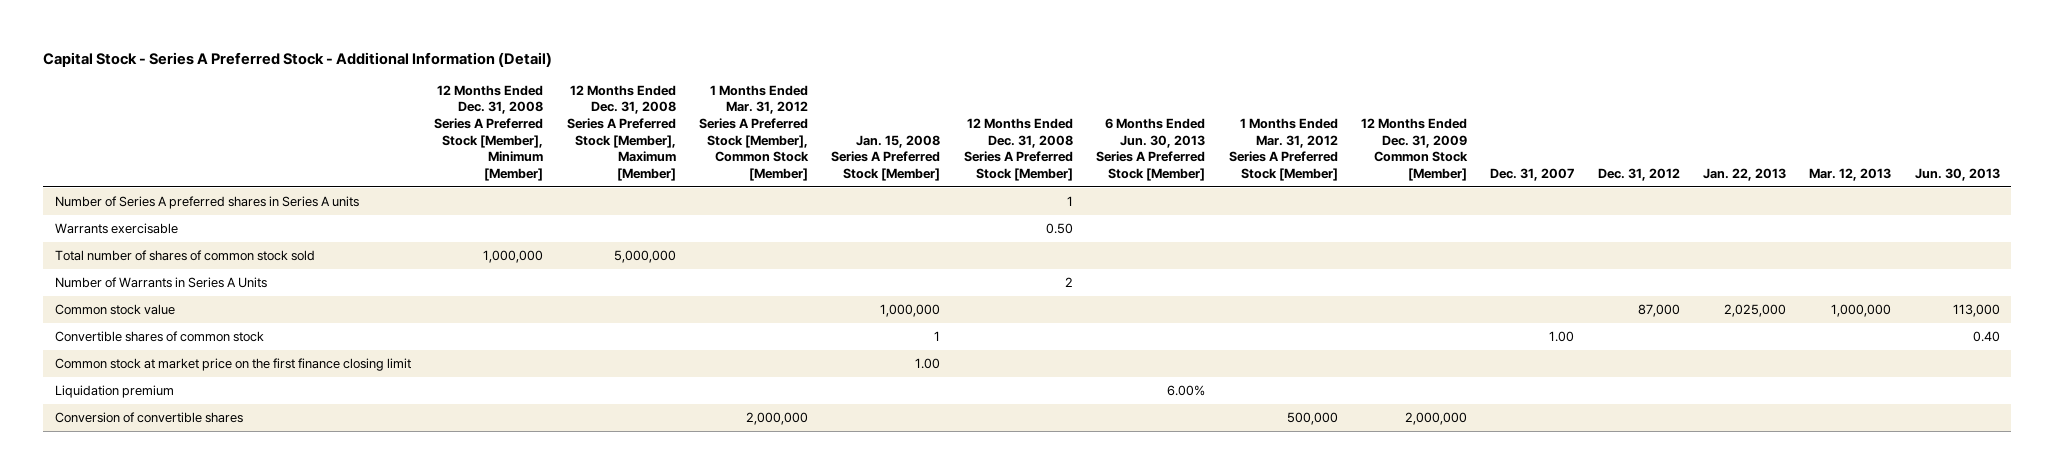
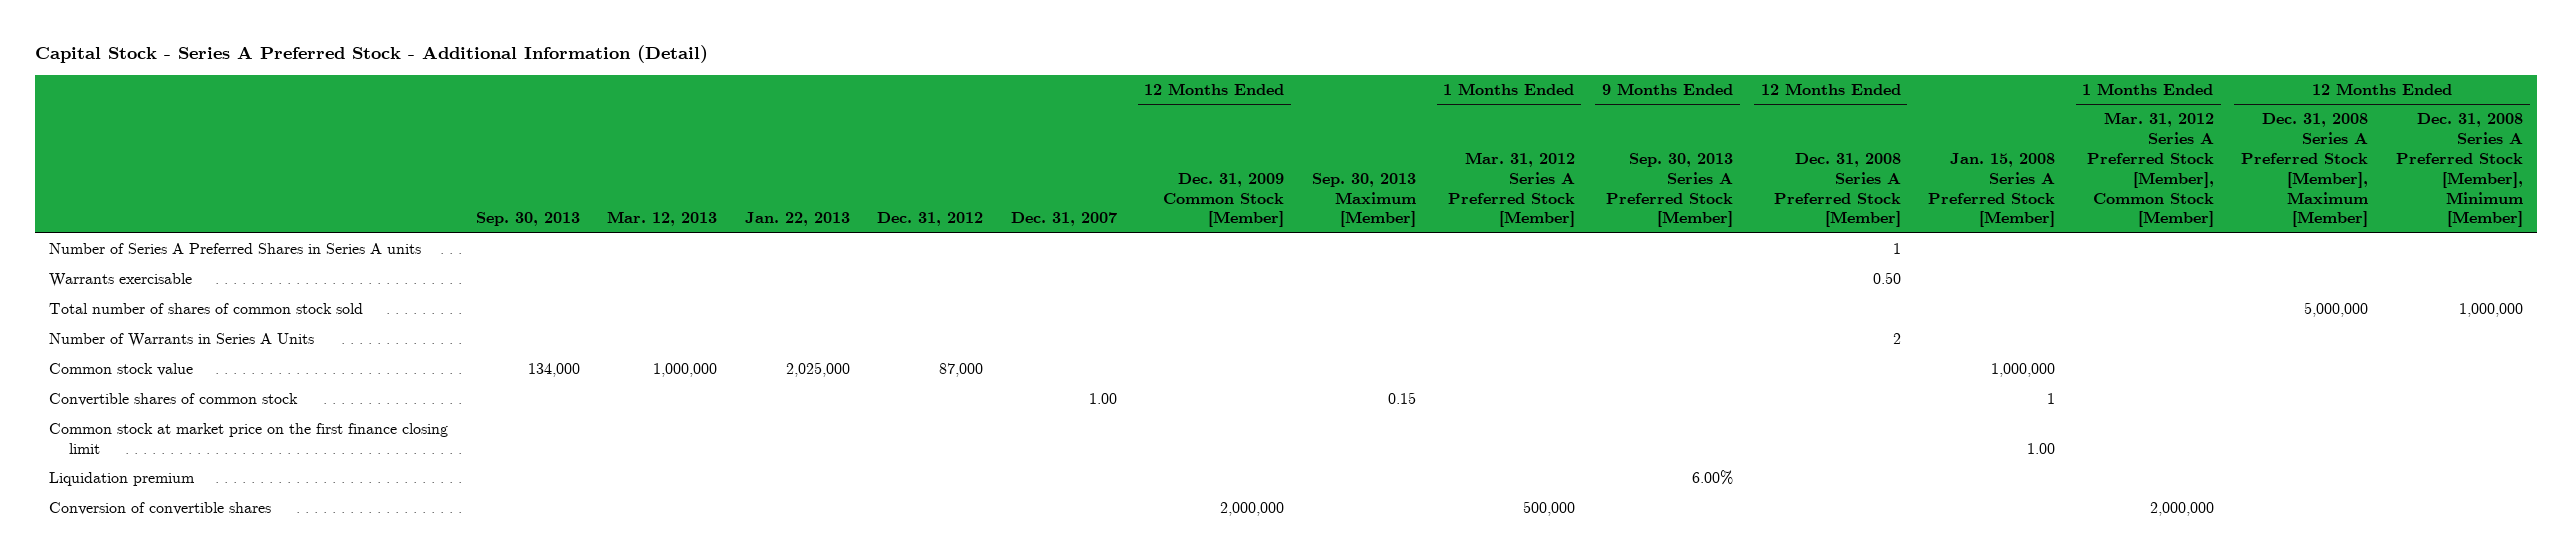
- | 12 Months Ended Dec. 31, 2008 Series A Preferred Stock [Member], Minimum [Member] | 12 Months Ended Dec. 31, 2008 Series A Preferred Stock [Member], Maximum [Member] | 1 Months Ended Mar. 31, 2012 Series A Preferred Stock [Member], Common Stock [Member] | Jan. 15, 2008 Series A Preferred Stock [Member] | 12 Months Ended Dec. 31, 2008 Series A Preferred Stock [Member] | 6 Months Ended Jun. 30, 2013 Series A Preferred Stock [Member] | 1 Months Ended Mar. 31, 2012 Series A Preferred Stock [Member] | 12 Months Ended Dec. 31, 2009 Common Stock [Member] | Dec. 31, 2007 | Dec. 31, 2012 | Jan. 22, 2013 | Mar. 12, 2013 | Jun. 30, 2013
+ | Sep. 30, 2013 | Mar. 12, 2013 | Jan. 22, 2013 | Dec. 31, 2012 | Dec. 31, 2007 | 12 Months Ended Dec. 31, 2009 Common Stock [Member] | Sep. 30, 2013 Maximum [Member] | 1 Months Ended Mar. 31, 2012 Series A Preferred Stock [Member] | 9 Months Ended Sep. 30, 2013 Series A Preferred Stock [Member] | 12 Months Ended Dec. 31, 2008 Series A Preferred Stock [Member] | Jan. 15, 2008 Series A Preferred Stock [Member] | 1 Months Ended Mar. 31, 2012 Series A Preferred Stock [Member], Common Stock [Member] | 12 Months Ended Dec. 31, 2008 Series A Preferred Stock [Member], Maximum [Member] | 12 Months Ended Dec. 31, 2008 Series A Preferred Stock [Member], Minimum [Member]
- Number of Series A preferred shares in Series A units | | | | | 1 | | | | | | | |
+ Number of Series A Preferred Shares in Series A units | | | | | | | | | | 1 | | | |

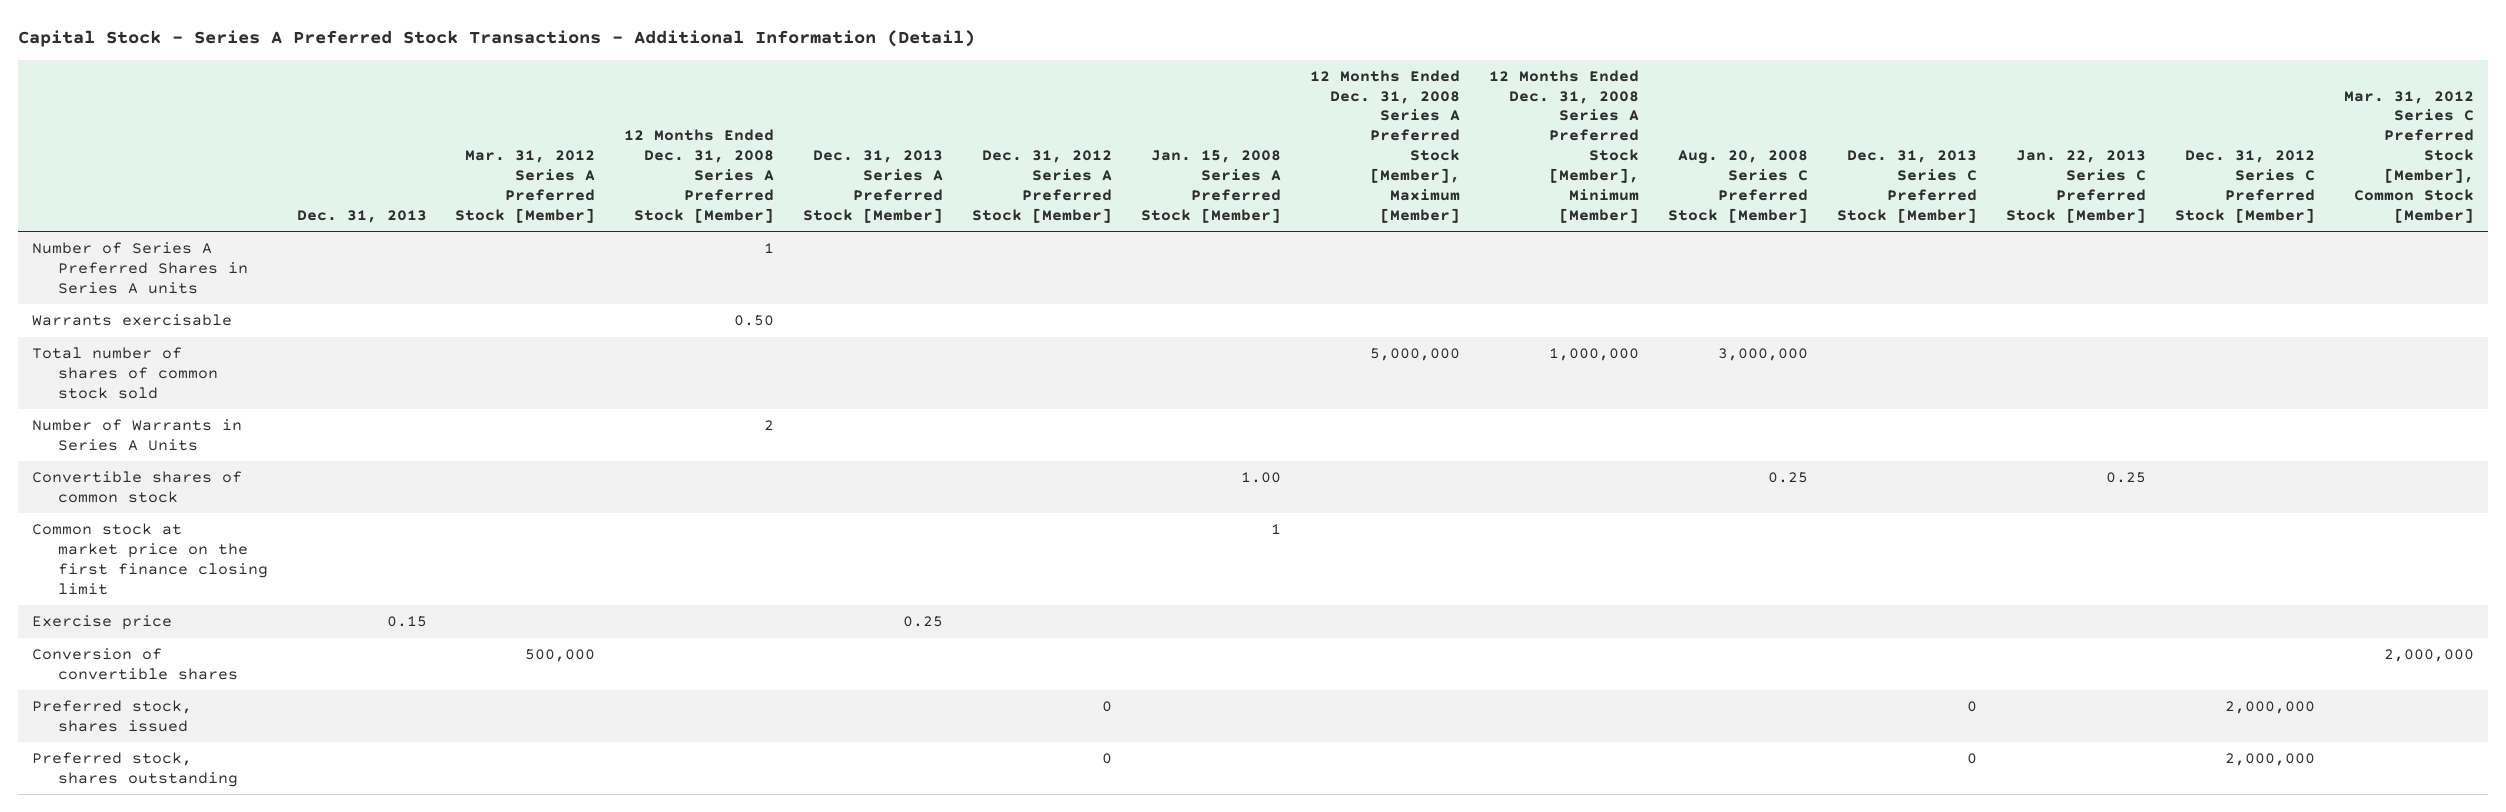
- Capital Stock - Series A Preferred Stock - Additional Information (Detail)
+ Capital Stock - Series A Preferred Stock Transactions - Additional Information (Detail)
- | Sep. 30, 2013 | Mar. 12, 2013 | Jan. 22, 2013 | Dec. 31, 2012 | Dec. 31, 2007 | 12 Months Ended Dec. 31, 2009 Common Stock [Member] | Sep. 30, 2013 Maximum [Member] | 1 Months Ended Mar. 31, 2012 Series A Preferred Stock [Member] | 9 Months Ended Sep. 30, 2013 Series A Preferred Stock [Member] | 12 Months Ended Dec. 31, 2008 Series A Preferred Stock [Member] | Jan. 15, 2008 Series A Preferred Stock [Member] | 1 Months Ended Mar. 31, 2012 Series A Preferred Stock [Member], Common Stock [Member] | 12 Months Ended Dec. 31, 2008 Series A Preferred Stock [Member], Maximum [Member] | 12 Months Ended Dec. 31, 2008 Series A Preferred Stock [Member], Minimum [Member]
+ | Dec. 31, 2013 | Mar. 31, 2012 Series A Preferred Stock [Member] | 12 Months Ended Dec. 31, 2008 Series A Preferred Stock [Member] | Dec. 31, 2013 Series A Preferred Stock [Member] | Dec. 31, 2012 Series A Preferred Stock [Member] | Jan. 15, 2008 Series A Preferred Stock [Member] | 12 Months Ended Dec. 31, 2008 Series A Preferred Stock [Member], Maximum [Member] | 12 Months Ended Dec. 31, 2008 Series A Preferred Stock [Member], Minimum [Member] | Aug. 20, 2008 Series C Preferred Stock [Member] | Dec. 31, 2013 Series C Preferred Stock [Member] | Jan. 22, 2013 Series C Preferred Stock [Member] | Dec. 31, 2012 Series C Preferred Stock [Member] | Mar. 31, 2012 Series C Preferred Stock [Member], Common Stock [Member]
- Common stock value | 134,000 | 1,000,000 | 2,025,000 | 87,000 | | | | | | | 1,000,000 | | |
- Convertible shares of common stock | | | | | 1.00 | | 0.15 | | | | 1 | | |
- Common stock at market price on the first finance closing limit | | | | | | | | | | | 1.00 | | |
- Liquidation premium | | | | | | | | | 6.00% | | | | |
+ Convertible shares of common stock | | | | | | 1.00 | | | 0.25 | | 0.25 | |
+ Common stock at market price on the first finance closing limit | | | | | | 1 | | | | | | |
+ Exercise price | 0.15 | | | 0.25 | | | | | | | | |
+ Preferred stock, shares issued | | | | | 0 | | | | | 0 | | 2,000,000 |
+ Preferred stock, shares outstanding | | | | | 0 | | | | | 0 | | 2,000,000 |

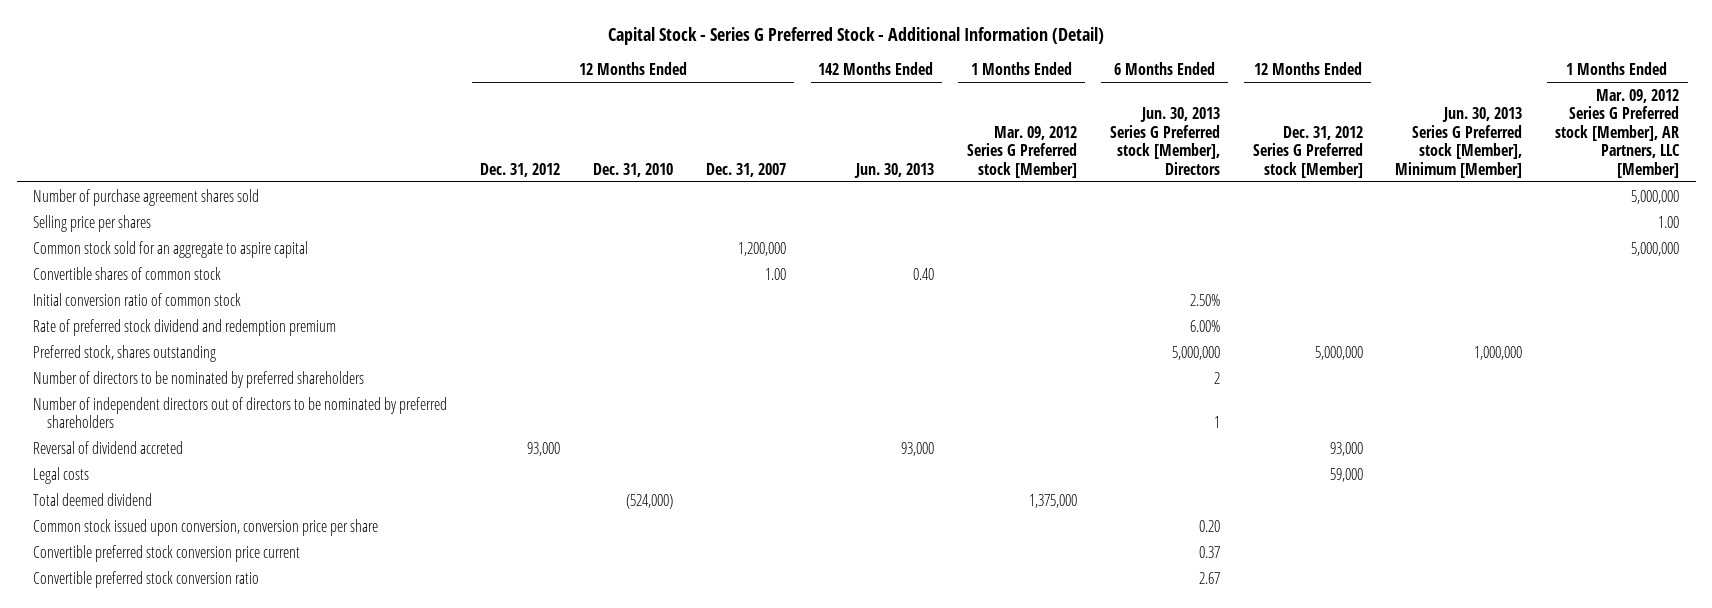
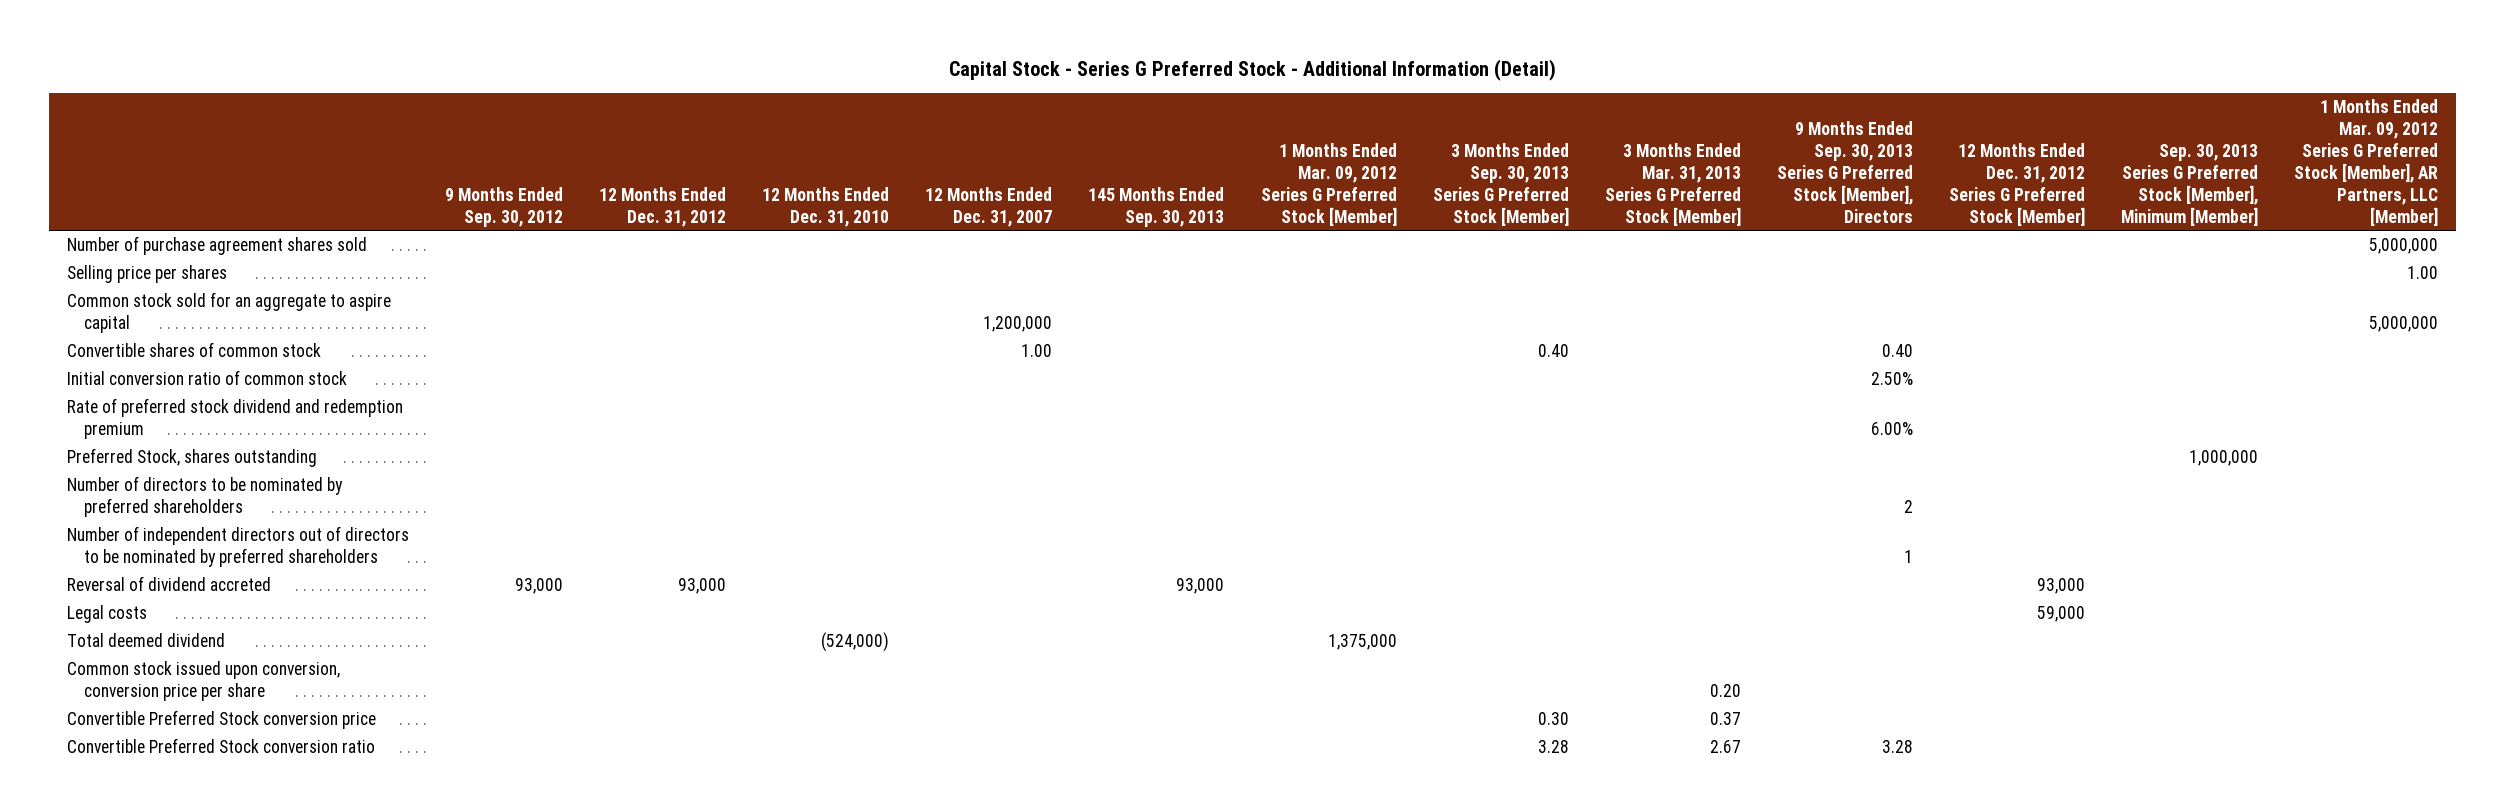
- | 12 Months Ended Dec. 31, 2012 | 12 Months Ended Dec. 31, 2010 | 12 Months Ended Dec. 31, 2007 | 142 Months Ended Jun. 30, 2013 | 1 Months Ended Mar. 09, 2012 Series G Preferred stock [Member] | 6 Months Ended Jun. 30, 2013 Series G Preferred stock [Member], Directors | 12 Months Ended Dec. 31, 2012 Series G Preferred stock [Member] | Jun. 30, 2013 Series G Preferred stock [Member], Minimum [Member] | 1 Months Ended Mar. 09, 2012 Series G Preferred stock [Member], AR Partners, LLC [Member]
+ | 9 Months Ended Sep. 30, 2012 | 12 Months Ended Dec. 31, 2012 | 12 Months Ended Dec. 31, 2010 | 12 Months Ended Dec. 31, 2007 | 145 Months Ended Sep. 30, 2013 | 1 Months Ended Mar. 09, 2012 Series G Preferred Stock [Member] | 3 Months Ended Sep. 30, 2013 Series G Preferred Stock [Member] | 3 Months Ended Mar. 31, 2013 Series G Preferred Stock [Member] | 9 Months Ended Sep. 30, 2013 Series G Preferred Stock [Member], Directors | 12 Months Ended Dec. 31, 2012 Series G Preferred Stock [Member] | Sep. 30, 2013 Series G Preferred Stock [Member], Minimum [Member] | 1 Months Ended Mar. 09, 2012 Series G Preferred Stock [Member], AR Partners, LLC [Member]
- Preferred stock, shares outstanding | | | | | | 5,000,000 | 5,000,000 | 1,000,000 |
+ Preferred Stock, shares outstanding | | | | | | | | | | | 1,000,000 |
- Convertible preferred stock conversion price current | | | | | | 0.37 | | |
- Convertible preferred stock conversion ratio | | | | | | 2.67 | | |
+ Convertible Preferred Stock conversion price | | | | | | | 0.30 | 0.37 | | | |
+ Convertible Preferred Stock conversion ratio | | | | | | | 3.28 | 2.67 | 3.28 | | |

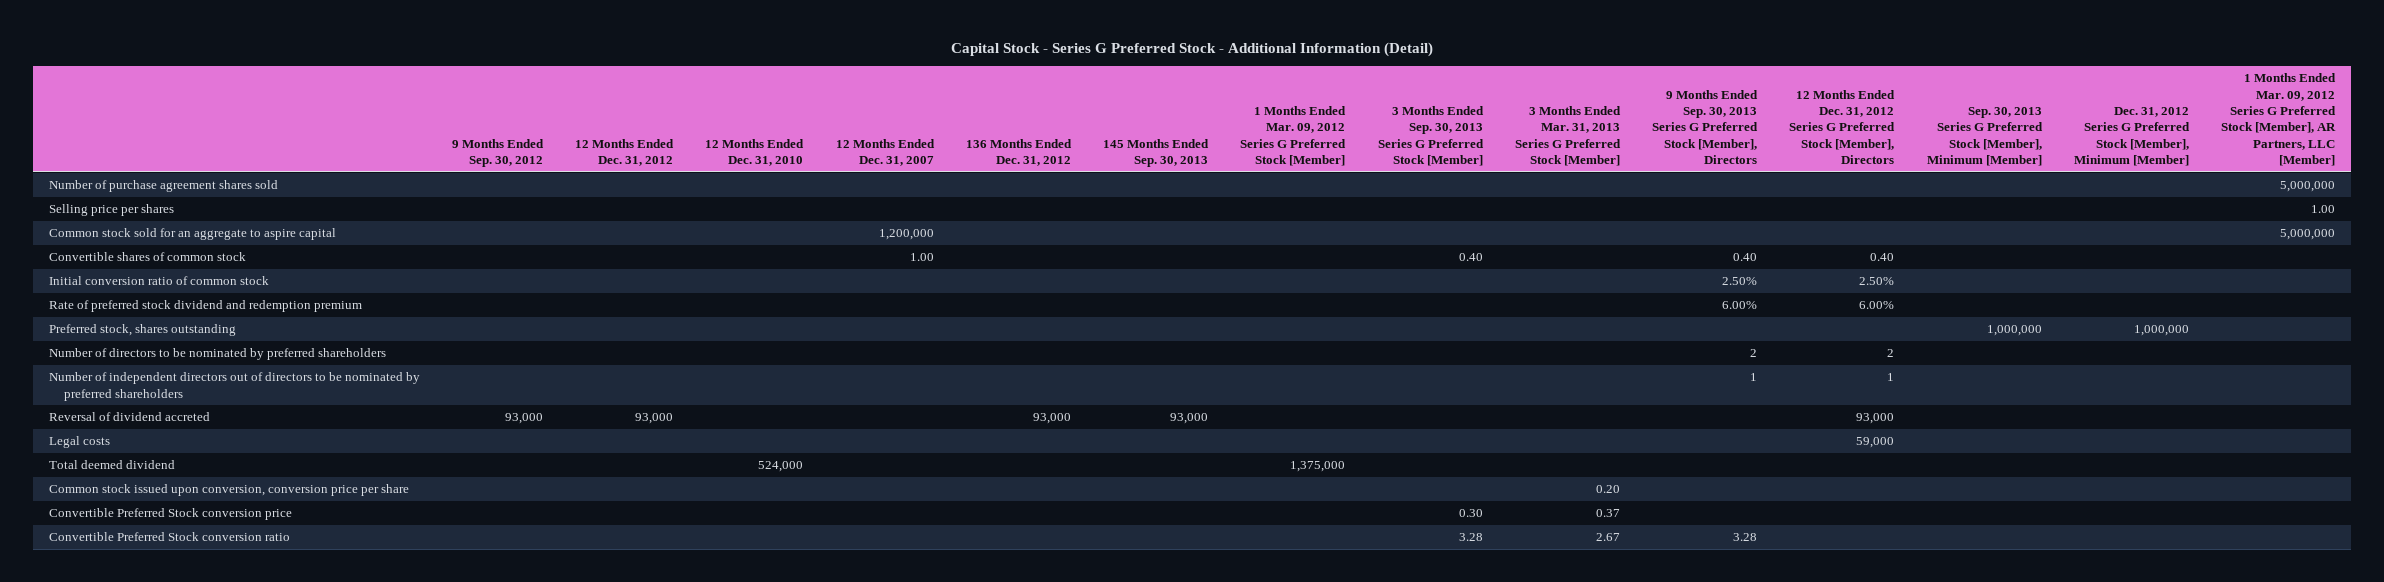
- | 9 Months Ended Sep. 30, 2012 | 12 Months Ended Dec. 31, 2012 | 12 Months Ended Dec. 31, 2010 | 12 Months Ended Dec. 31, 2007 | 145 Months Ended Sep. 30, 2013 | 1 Months Ended Mar. 09, 2012 Series G Preferred Stock [Member] | 3 Months Ended Sep. 30, 2013 Series G Preferred Stock [Member] | 3 Months Ended Mar. 31, 2013 Series G Preferred Stock [Member] | 9 Months Ended Sep. 30, 2013 Series G Preferred Stock [Member], Directors | 12 Months Ended Dec. 31, 2012 Series G Preferred Stock [Member] | Sep. 30, 2013 Series G Preferred Stock [Member], Minimum [Member] | 1 Months Ended Mar. 09, 2012 Series G Preferred Stock [Member], AR Partners, LLC [Member]
+ | 9 Months Ended Sep. 30, 2012 | 12 Months Ended Dec. 31, 2012 | 12 Months Ended Dec. 31, 2010 | 12 Months Ended Dec. 31, 2007 | 136 Months Ended Dec. 31, 2012 | 145 Months Ended Sep. 30, 2013 | 1 Months Ended Mar. 09, 2012 Series G Preferred Stock [Member] | 3 Months Ended Sep. 30, 2013 Series G Preferred Stock [Member] | 3 Months Ended Mar. 31, 2013 Series G Preferred Stock [Member] | 9 Months Ended Sep. 30, 2013 Series G Preferred Stock [Member], Directors | 12 Months Ended Dec. 31, 2012 Series G Preferred Stock [Member], Directors | Sep. 30, 2013 Series G Preferred Stock [Member], Minimum [Member] | Dec. 31, 2012 Series G Preferred Stock [Member], Minimum [Member] | 1 Months Ended Mar. 09, 2012 Series G Preferred Stock [Member], AR Partners, LLC [Member]
- Preferred Stock, shares outstanding | | | | | | | | | | | 1,000,000 |
+ Preferred stock, shares outstanding | | | | | | | | | | | | 1,000,000 | 1,000,000 |
- Total deemed dividend | | | (524,000) | | | 1,375,000 | | | | | |
+ Total deemed dividend | | | 524,000 | | | | 1,375,000 | | | | | | |

